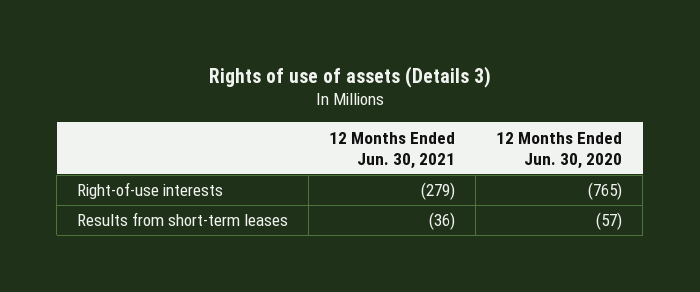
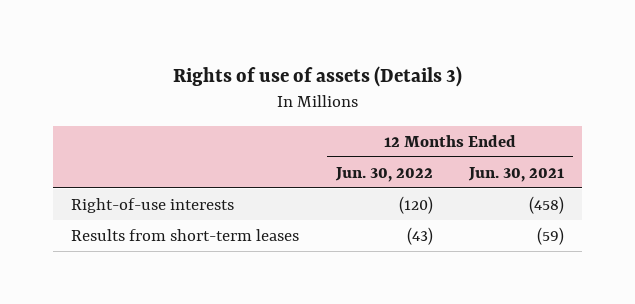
- | 12 Months Ended Jun. 30, 2021 | 12 Months Ended Jun. 30, 2020
+ | 12 Months Ended Jun. 30, 2022 | 12 Months Ended Jun. 30, 2021
- Right-of-use interests | (279) | (765)
- Results from short-term leases | (36) | (57)
+ Right-of-use interests | (120) | (458)
+ Results from short-term leases | (43) | (59)

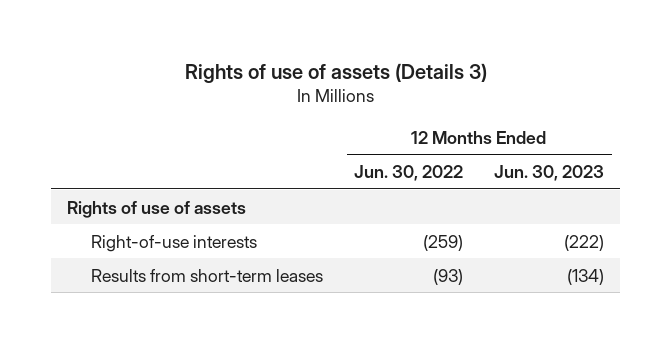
- | 12 Months Ended Jun. 30, 2022 | 12 Months Ended Jun. 30, 2021
+ | 12 Months Ended Jun. 30, 2022 | 12 Months Ended Jun. 30, 2023
- Right-of-use interests | (120) | (458)
- Results from short-term leases | (43) | (59)
+ Rights of use of assets
+ Right-of-use interests | (259) | (222)
+ Results from short-term leases | (93) | (134)

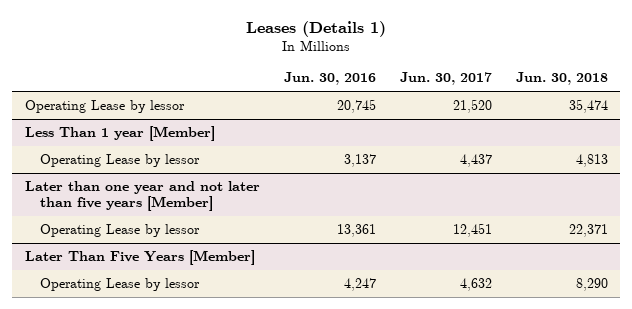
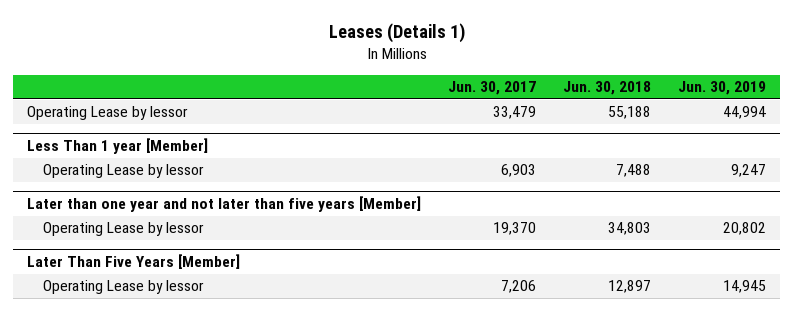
- | Jun. 30, 2016 | Jun. 30, 2017 | Jun. 30, 2018
+ | Jun. 30, 2017 | Jun. 30, 2018 | Jun. 30, 2019
- Operating Lease by lessor | 20,745 | 21,520 | 35,474
+ Operating Lease by lessor | 33,479 | 55,188 | 44,994
@ Less Than 1 year [Member]
- Operating Lease by lessor | 3,137 | 4,437 | 4,813
+ Operating Lease by lessor | 6,903 | 7,488 | 9,247
@ Later than one year and not later than five years [Member]
- Operating Lease by lessor | 13,361 | 12,451 | 22,371
+ Operating Lease by lessor | 19,370 | 34,803 | 20,802
@ Later Than Five Years [Member]
- Operating Lease by lessor | 4,247 | 4,632 | 8,290
+ Operating Lease by lessor | 7,206 | 12,897 | 14,945

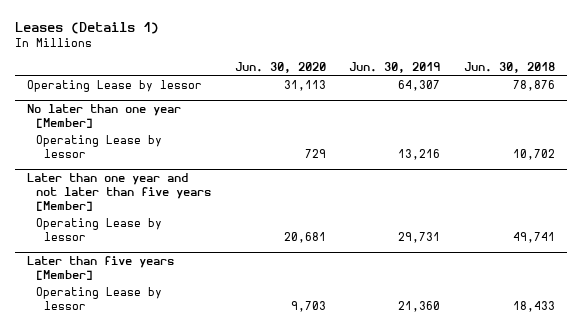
- | Jun. 30, 2017 | Jun. 30, 2018 | Jun. 30, 2019
+ | Jun. 30, 2020 | Jun. 30, 2019 | Jun. 30, 2018
- Operating Lease by lessor | 33,479 | 55,188 | 44,994
- Less Than 1 year [Member]
- Operating Lease by lessor | 6,903 | 7,488 | 9,247
+ Operating Lease by lessor | 31,113 | 64,307 | 78,876
+ No later than one year [Member]
+ Operating Lease by lessor | 729 | 13,216 | 10,702
@ Later than one year and not later than five years [Member]
- Operating Lease by lessor | 19,370 | 34,803 | 20,802
- Later Than Five Years [Member]
- Operating Lease by lessor | 7,206 | 12,897 | 14,945
@ Later than one year and not later than five years [Member]
+ Operating Lease by lessor | 20,681 | 29,731 | 49,741
+ Later than five years [Member]
+ Operating Lease by lessor | 9,703 | 21,360 | 18,433

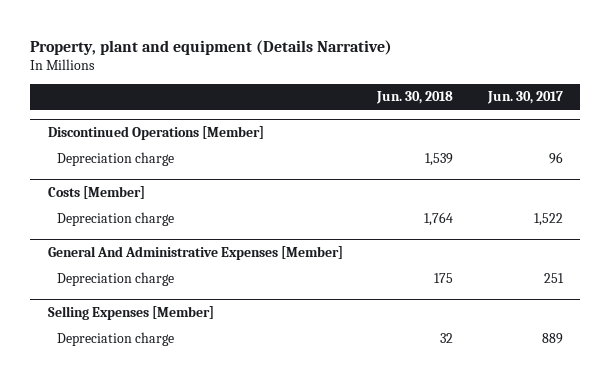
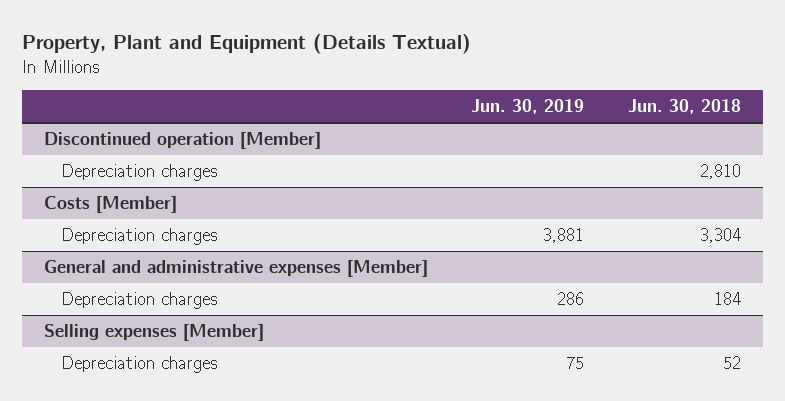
- Property, plant and equipment (Details Narrative)
+ Property, Plant and Equipment (Details Textual)
- | Jun. 30, 2018 | Jun. 30, 2017
+ | Jun. 30, 2019 | Jun. 30, 2018
- Discontinued Operations [Member]
- Depreciation charge | 1,539 | 96
+ Discontinued operation [Member]
+ Depreciation charges | | 2,810
@ Costs [Member]
- Depreciation charge | 1,764 | 1,522
- General And Administrative Expenses [Member]
- Depreciation charge | 175 | 251
- Selling Expenses [Member]
- Depreciation charge | 32 | 889
@ Costs [Member]
+ Depreciation charges | 3,881 | 3,304
+ General and administrative expenses [Member]
+ Depreciation charges | 286 | 184
+ Selling expenses [Member]
+ Depreciation charges | 75 | 52

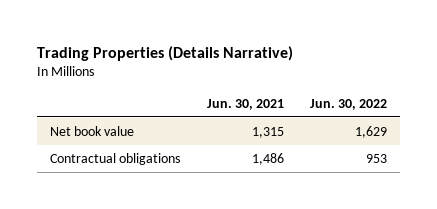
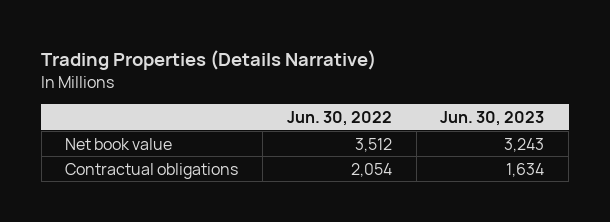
- | Jun. 30, 2021 | Jun. 30, 2022
+ | Jun. 30, 2022 | Jun. 30, 2023
- Net book value | 1,315 | 1,629
- Contractual obligations | 1,486 | 953
+ Net book value | 3,512 | 3,243
+ Contractual obligations | 2,054 | 1,634

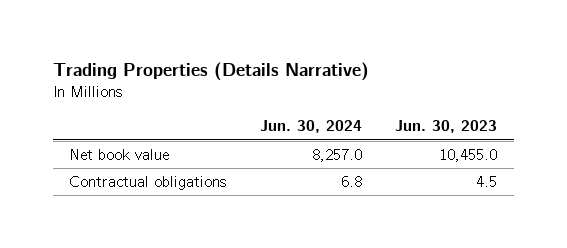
- | Jun. 30, 2022 | Jun. 30, 2023
+ | Jun. 30, 2024 | Jun. 30, 2023
- Net book value | 3,512 | 3,243
- Contractual obligations | 2,054 | 1,634
+ Net book value | 8,257.0 | 10,455.0
+ Contractual obligations | 6.8 | 4.5

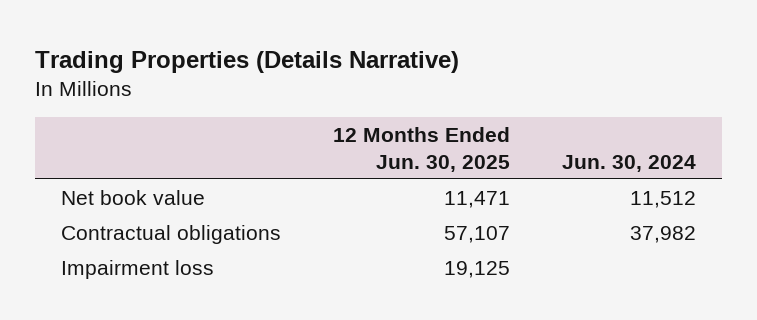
- | Jun. 30, 2024 | Jun. 30, 2023
+ | 12 Months Ended Jun. 30, 2025 | Jun. 30, 2024
- Net book value | 8,257.0 | 10,455.0
- Contractual obligations | 6.8 | 4.5
+ Net book value | 11,471 | 11,512
+ Contractual obligations | 57,107 | 37,982
+ Impairment loss | 19,125 |

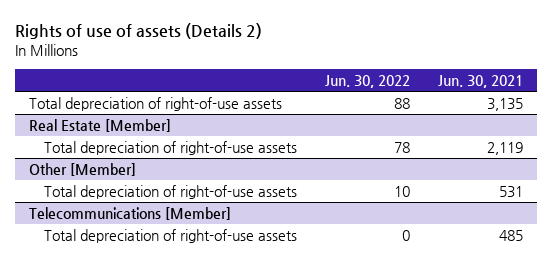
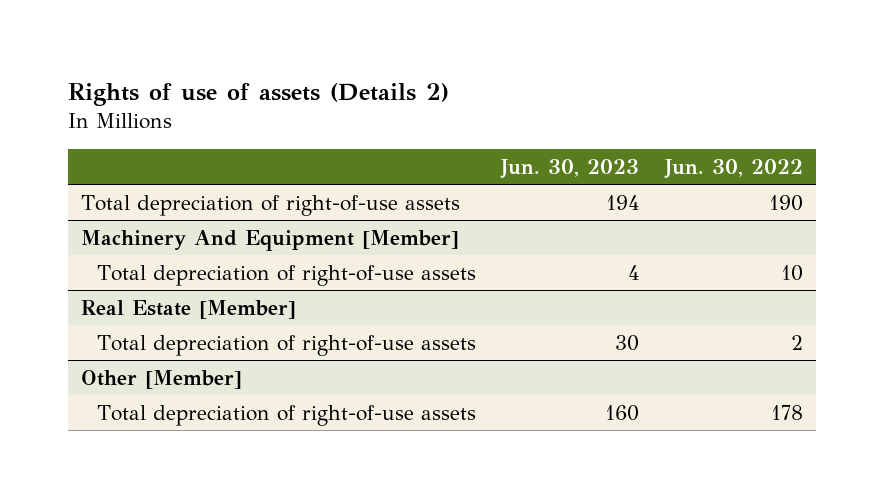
- | Jun. 30, 2022 | Jun. 30, 2021
+ | Jun. 30, 2023 | Jun. 30, 2022
- Total depreciation of right-of-use assets | 88 | 3,135
+ Total depreciation of right-of-use assets | 194 | 190
+ Machinery And Equipment [Member]
+ Total depreciation of right-of-use assets | 4 | 10
@ Real Estate [Member]
- Total depreciation of right-of-use assets | 78 | 2,119
+ Total depreciation of right-of-use assets | 30 | 2
@ Other [Member]
- Total depreciation of right-of-use assets | 10 | 531
- Telecommunications [Member]
- Total depreciation of right-of-use assets | 0 | 485
@ Other [Member]
+ Total depreciation of right-of-use assets | 160 | 178

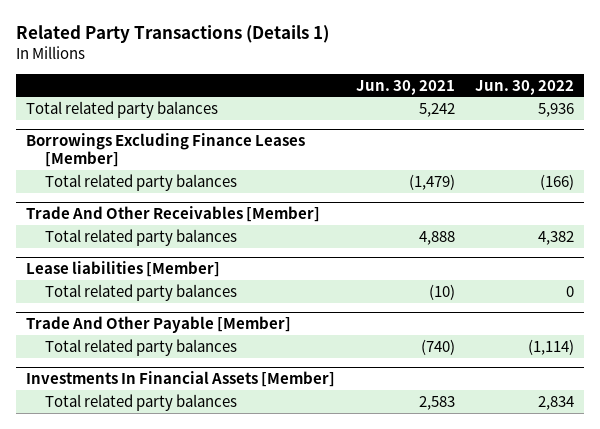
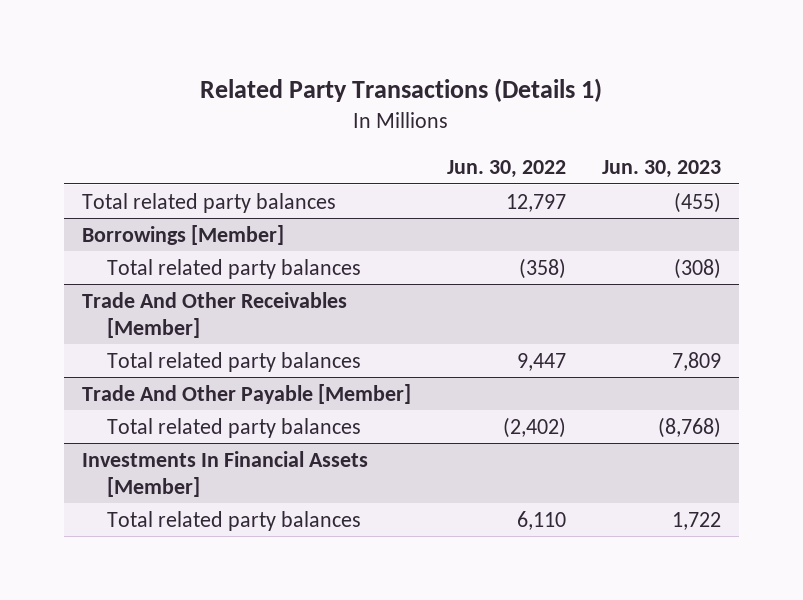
- | Jun. 30, 2021 | Jun. 30, 2022
+ | Jun. 30, 2022 | Jun. 30, 2023
- Total related party balances | 5,242 | 5,936
- Borrowings Excluding Finance Leases [Member]
- Total related party balances | (1,479) | (166)
+ Total related party balances | 12,797 | (455)
+ Borrowings [Member]
+ Total related party balances | (358) | (308)
@ Trade And Other Receivables [Member]
- Total related party balances | 4,888 | 4,382
- Lease liabilities [Member]
- Total related party balances | (10) | 0
@ Trade And Other Receivables [Member]
+ Total related party balances | 9,447 | 7,809
@ Trade And Other Payable [Member]
- Total related party balances | (740) | (1,114)
+ Total related party balances | (2,402) | (8,768)
@ Investments In Financial Assets [Member]
- Total related party balances | 2,583 | 2,834
+ Total related party balances | 6,110 | 1,722

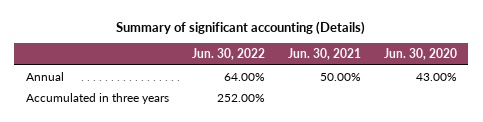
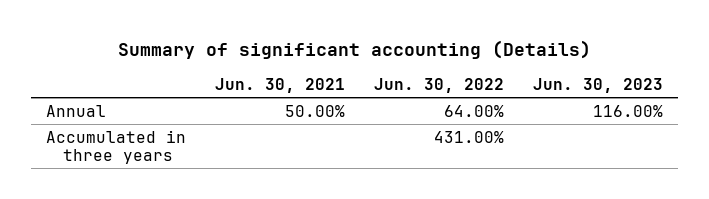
- | Jun. 30, 2022 | Jun. 30, 2021 | Jun. 30, 2020
+ | Jun. 30, 2021 | Jun. 30, 2022 | Jun. 30, 2023
- Accumulated in three years | 252.00% | |
+ Accumulated in three years | | 431.00% |

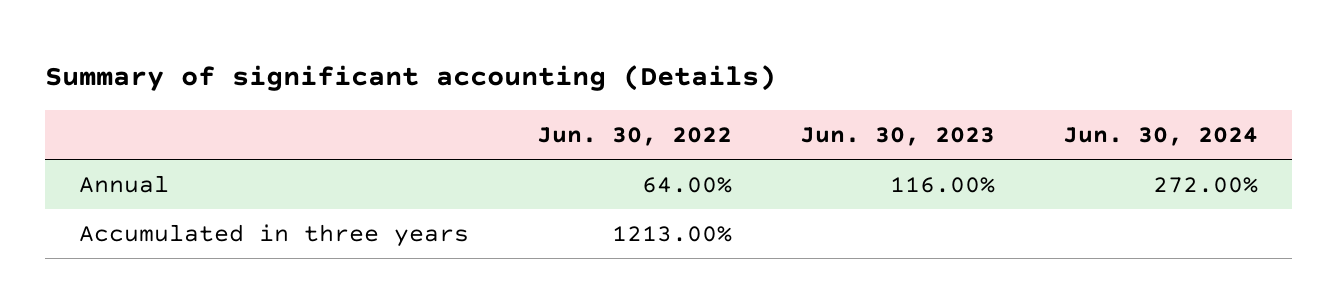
- | Jun. 30, 2021 | Jun. 30, 2022 | Jun. 30, 2023
+ | Jun. 30, 2022 | Jun. 30, 2023 | Jun. 30, 2024
- Accumulated in three years | | 431.00% |
+ Accumulated in three years | 1213.00% | |

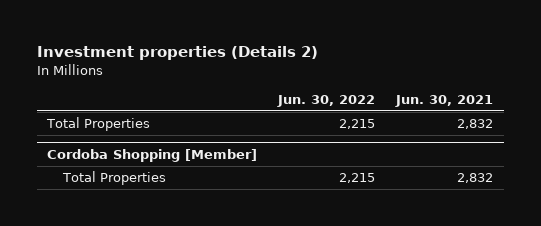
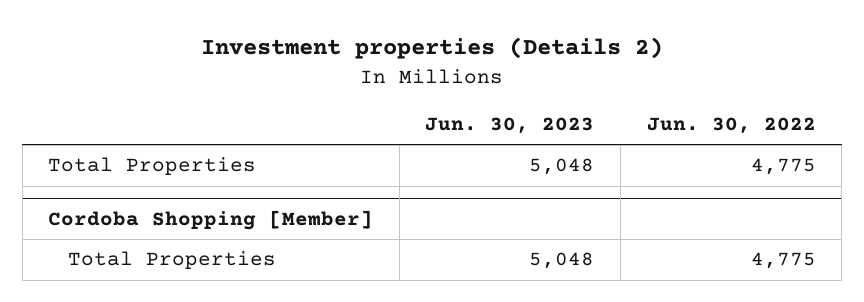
- | Jun. 30, 2022 | Jun. 30, 2021
+ | Jun. 30, 2023 | Jun. 30, 2022
- Total Properties | 2,215 | 2,832
+ Total Properties | 5,048 | 4,775
@ Cordoba Shopping [Member]
- Total Properties | 2,215 | 2,832
+ Total Properties | 5,048 | 4,775

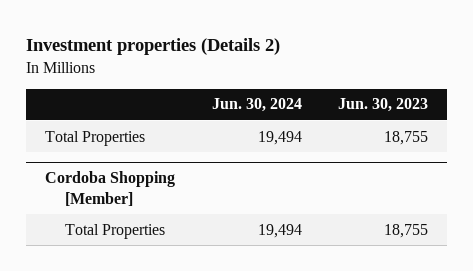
- | Jun. 30, 2023 | Jun. 30, 2022
+ | Jun. 30, 2024 | Jun. 30, 2023
- Total Properties | 5,048 | 4,775
+ Total Properties | 19,494 | 18,755
@ Cordoba Shopping [Member]
- Total Properties | 5,048 | 4,775
+ Total Properties | 19,494 | 18,755

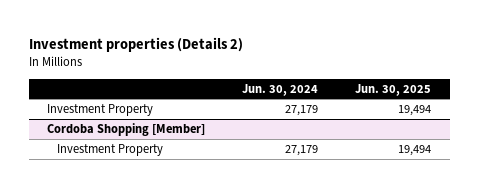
- | Jun. 30, 2024 | Jun. 30, 2023
+ | Jun. 30, 2024 | Jun. 30, 2025
- Total Properties | 19,494 | 18,755
+ Investment Property | 27,179 | 19,494
@ Cordoba Shopping [Member]
- Total Properties | 19,494 | 18,755
+ Investment Property | 27,179 | 19,494

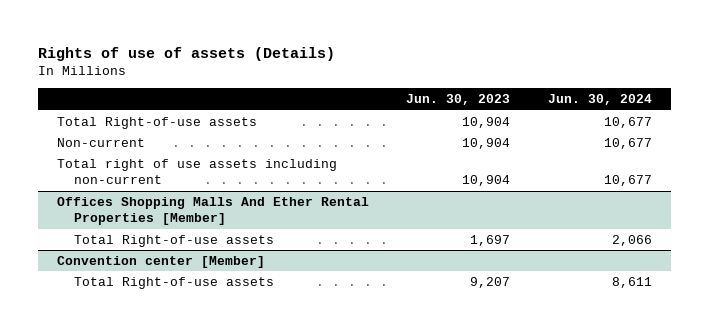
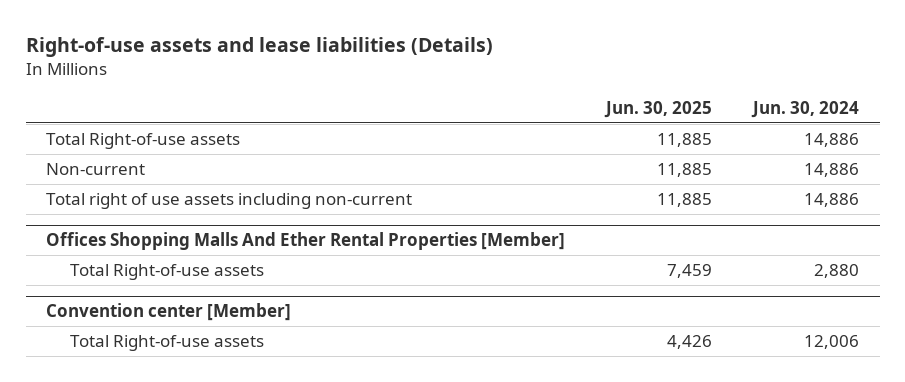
- Rights of use of assets (Details)
+ Right-of-use assets and lease liabilities (Details)
- | Jun. 30, 2023 | Jun. 30, 2024
+ | Jun. 30, 2025 | Jun. 30, 2024
- Total Right-of-use assets | 10,904 | 10,677
- Non-current | 10,904 | 10,677
- Total right of use assets including non-current | 10,904 | 10,677
+ Total Right-of-use assets | 11,885 | 14,886
+ Non-current | 11,885 | 14,886
+ Total right of use assets including non-current | 11,885 | 14,886
@ Offices Shopping Malls And Ether Rental Properties [Member]
- Total Right-of-use assets | 1,697 | 2,066
+ Total Right-of-use assets | 7,459 | 2,880
@ Convention center [Member]
- Total Right-of-use assets | 9,207 | 8,611
+ Total Right-of-use assets | 4,426 | 12,006

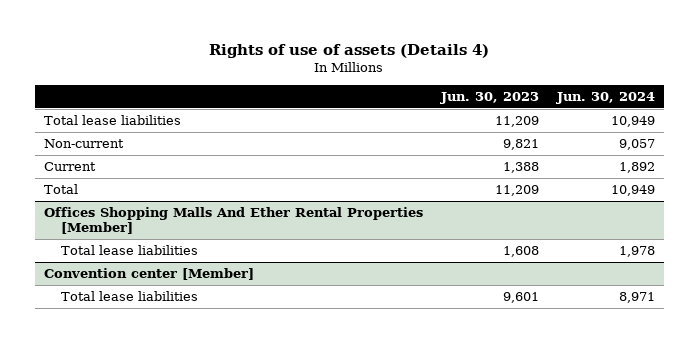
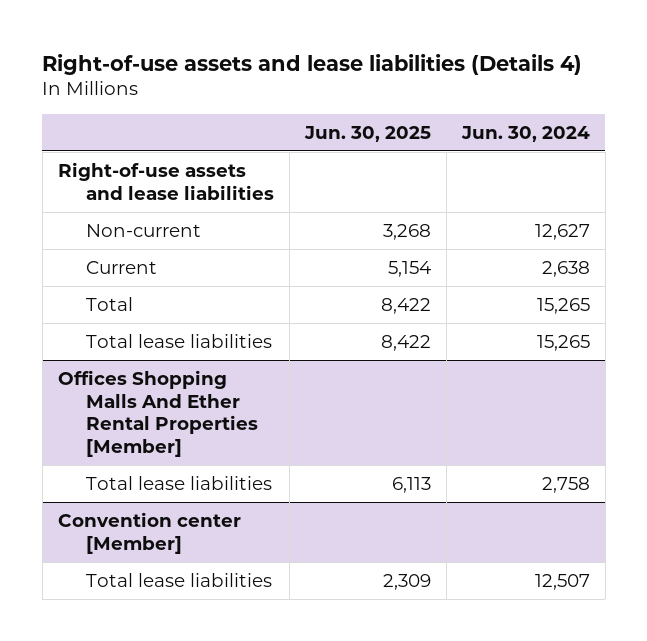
- Rights of use of assets (Details 4)
+ Right-of-use assets and lease liabilities (Details 4)
- | Jun. 30, 2023 | Jun. 30, 2024
+ | Jun. 30, 2025 | Jun. 30, 2024
- Total lease liabilities | 11,209 | 10,949
- Non-current | 9,821 | 9,057
- Current | 1,388 | 1,892
- Total | 11,209 | 10,949
+ Right-of-use assets and lease liabilities
+ Non-current | 3,268 | 12,627
+ Current | 5,154 | 2,638
+ Total | 8,422 | 15,265
+ Total lease liabilities | 8,422 | 15,265
@ Offices Shopping Malls And Ether Rental Properties [Member]
- Total lease liabilities | 1,608 | 1,978
+ Total lease liabilities | 6,113 | 2,758
@ Convention center [Member]
- Total lease liabilities | 9,601 | 8,971
+ Total lease liabilities | 2,309 | 12,507

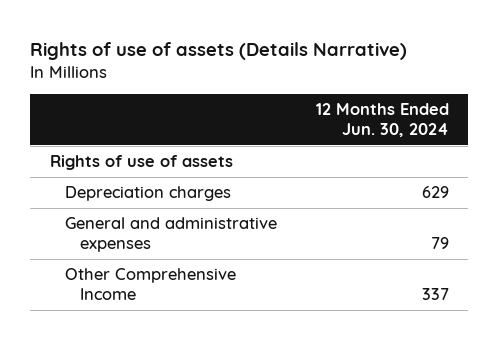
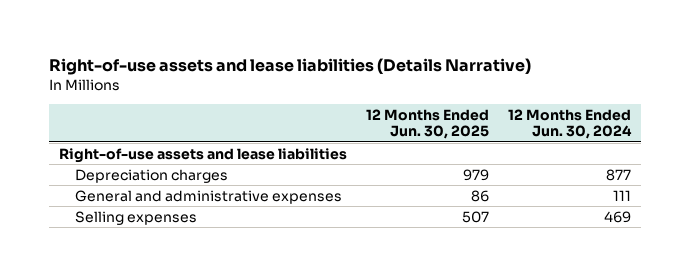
- Rights of use of assets (Details Narrative)
+ Right-of-use assets and lease liabilities (Details Narrative)
- | 12 Months Ended Jun. 30, 2024
+ | 12 Months Ended Jun. 30, 2025 | 12 Months Ended Jun. 30, 2024
- Rights of use of assets
- Depreciation charges | 629
- General and administrative expenses | 79
- Other Comprehensive Income | 337
+ Right-of-use assets and lease liabilities
+ Depreciation charges | 979 | 877
+ General and administrative expenses | 86 | 111
+ Selling expenses | 507 | 469

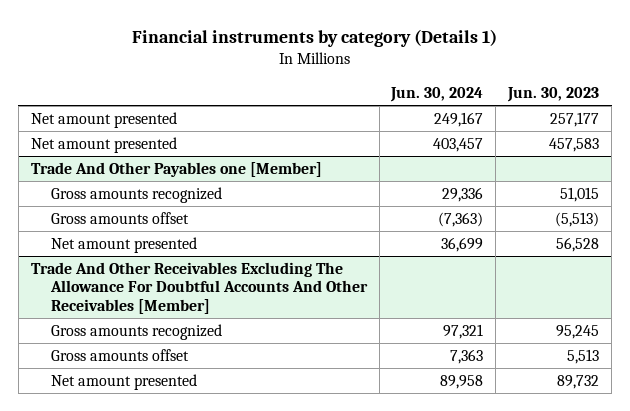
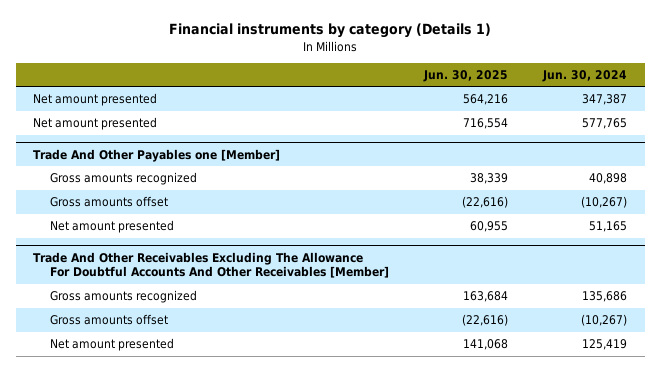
- | Jun. 30, 2024 | Jun. 30, 2023
+ | Jun. 30, 2025 | Jun. 30, 2024
- Net amount presented | 249,167 | 257,177
- Net amount presented | 403,457 | 457,583
+ Net amount presented | 564,216 | 347,387
+ Net amount presented | 716,554 | 577,765
@ Trade And Other Payables one [Member]
- Gross amounts recognized | 29,336 | 51,015
- Gross amounts offset | (7,363) | (5,513)
- Net amount presented | 36,699 | 56,528
+ Gross amounts recognized | 38,339 | 40,898
+ Gross amounts offset | (22,616) | (10,267)
+ Net amount presented | 60,955 | 51,165
@ Trade And Other Receivables Excluding The Allowance For Doubtful Accounts And Other Receivables [Member]
- Gross amounts recognized | 97,321 | 95,245
- Gross amounts offset | 7,363 | 5,513
- Net amount presented | 89,958 | 89,732
+ Gross amounts recognized | 163,684 | 135,686
+ Gross amounts offset | (22,616) | (10,267)
+ Net amount presented | 141,068 | 125,419

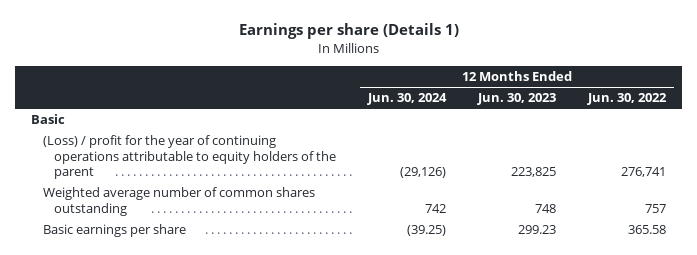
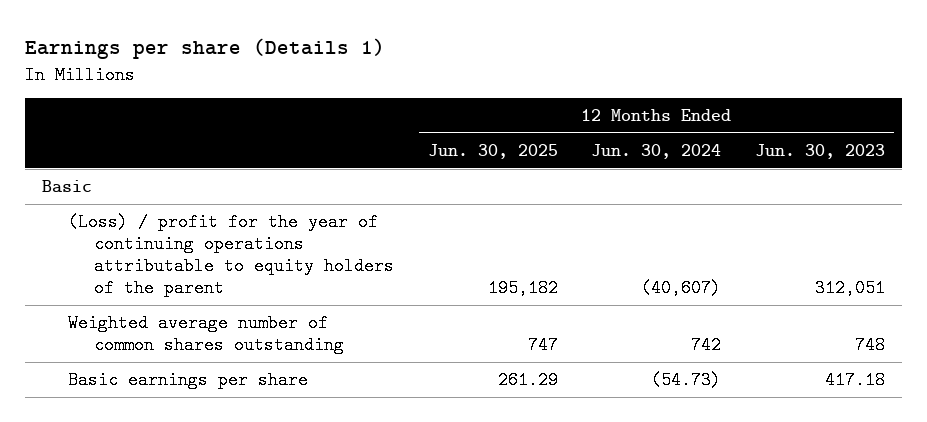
- | 12 Months Ended Jun. 30, 2024 | 12 Months Ended Jun. 30, 2023 | 12 Months Ended Jun. 30, 2022
+ | 12 Months Ended Jun. 30, 2025 | 12 Months Ended Jun. 30, 2024 | 12 Months Ended Jun. 30, 2023
- (Loss) / profit for the year of continuing operations attributable to equity holders of the parent | (29,126) | 223,825 | 276,741
+ (Loss) / profit for the year of continuing operations attributable to equity holders of the parent | 195,182 | (40,607) | 312,051
- Basic earnings per share | (39.25) | 299.23 | 365.58
+ Basic earnings per share | 261.29 | (54.73) | 417.18

